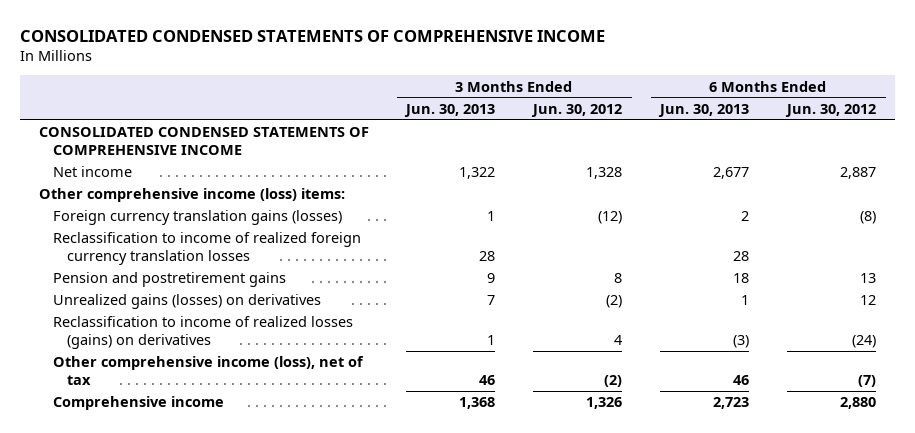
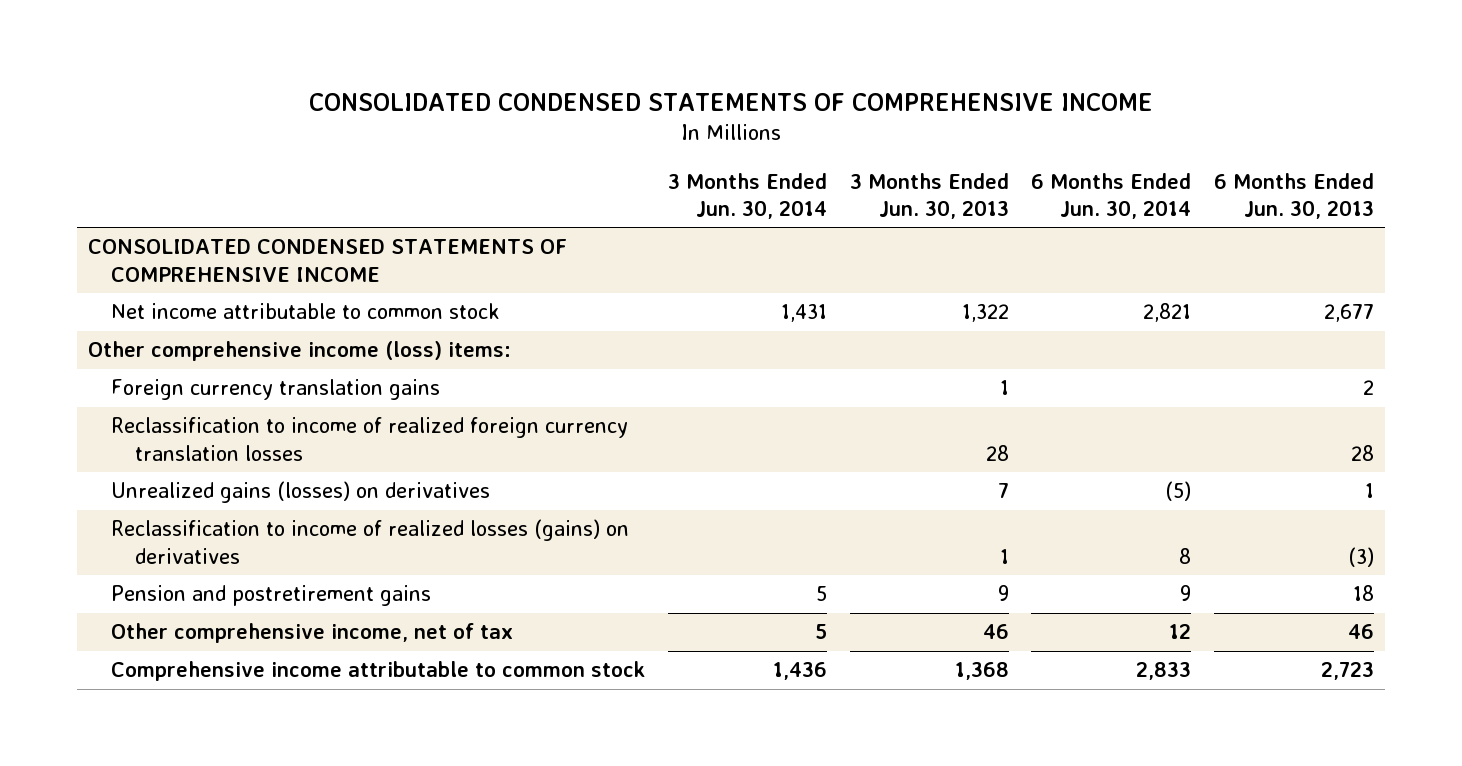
- | 3 Months Ended Jun. 30, 2013 | 3 Months Ended Jun. 30, 2012 | 6 Months Ended Jun. 30, 2013 | 6 Months Ended Jun. 30, 2012
+ | 3 Months Ended Jun. 30, 2014 | 3 Months Ended Jun. 30, 2013 | 6 Months Ended Jun. 30, 2014 | 6 Months Ended Jun. 30, 2013
- Net income | 1,322 | 1,328 | 2,677 | 2,887
+ Net income attributable to common stock | 1,431 | 1,322 | 2,821 | 2,677
- Foreign currency translation gains (losses) | 1 | (12) | 2 | (8)
+ Foreign currency translation gains | | 1 | | 2
- Other comprehensive income (loss), net of tax | 46 | (2) | 46 | (7)
- Comprehensive income | 1,368 | 1,326 | 2,723 | 2,880
moved down: Pension and postretirement gains | 5 | 9 | 9 | 18
+ Other comprehensive income, net of tax | 5 | 46 | 12 | 46
+ Comprehensive income attributable to common stock | 1,436 | 1,368 | 2,833 | 2,723

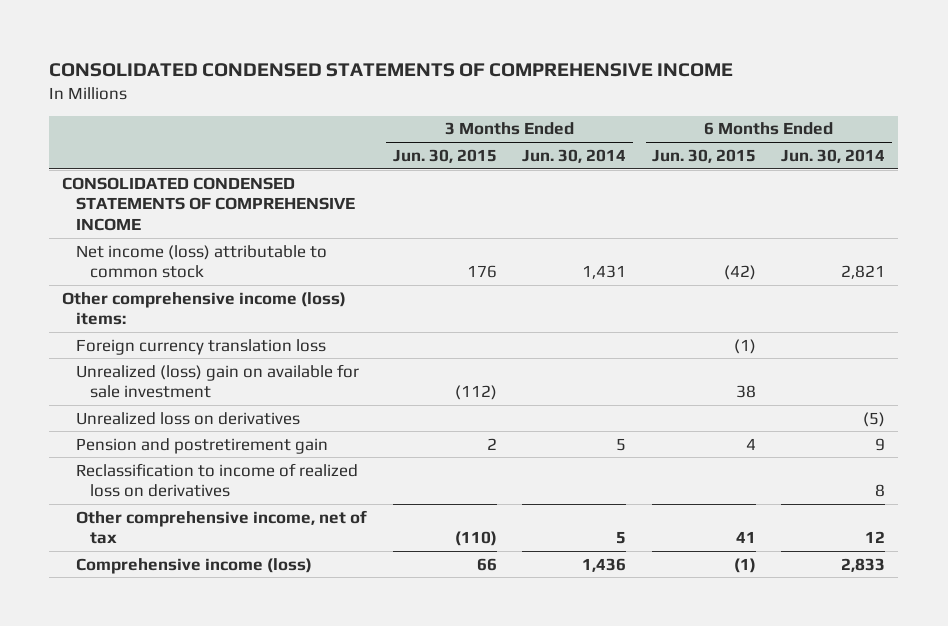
- | 3 Months Ended Jun. 30, 2014 | 3 Months Ended Jun. 30, 2013 | 6 Months Ended Jun. 30, 2014 | 6 Months Ended Jun. 30, 2013
+ | 3 Months Ended Jun. 30, 2015 | 3 Months Ended Jun. 30, 2014 | 6 Months Ended Jun. 30, 2015 | 6 Months Ended Jun. 30, 2014
- Net income attributable to common stock | 1,431 | 1,322 | 2,821 | 2,677
+ Net income (loss) attributable to common stock | 176 | 1,431 | (42) | 2,821
- Foreign currency translation gains | | 1 | | 2
- Reclassification to income of realized foreign currency translation losses | | 28 | | 28
- Unrealized gains (losses) on derivatives | | 7 | (5) | 1
- Reclassification to income of realized losses (gains) on derivatives | | 1 | 8 | (3)
- Pension and postretirement gains | 5 | 9 | 9 | 18
+ Foreign currency translation loss | | | (1) |
+ Unrealized (loss) gain on available for sale investment | (112) | | 38 |
+ Unrealized loss on derivatives | | | | (5)
+ Pension and postretirement gain | 2 | 5 | 4 | 9
+ Reclassification to income of realized loss on derivatives | | | | 8
- Comprehensive income attributable to common stock | 1,436 | 1,368 | 2,833 | 2,723
+ Comprehensive income (loss) | 66 | 1,436 | (1) | 2,833

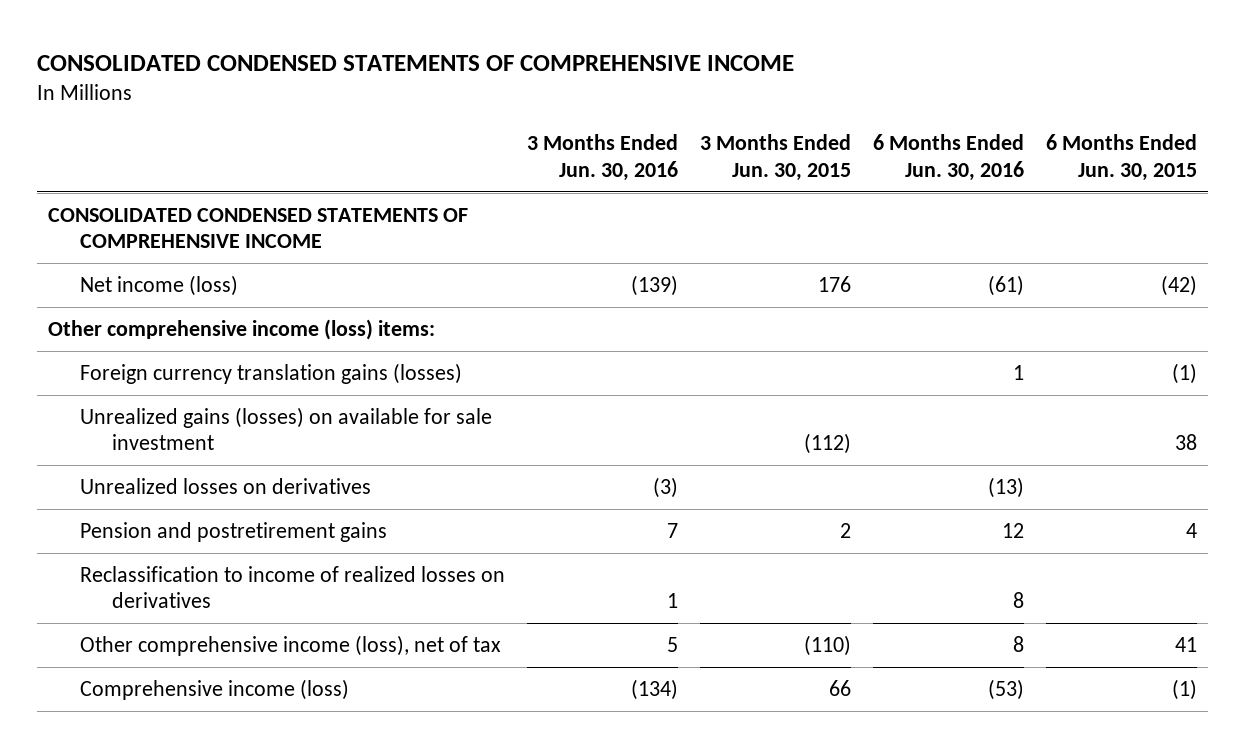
- | 3 Months Ended Jun. 30, 2015 | 3 Months Ended Jun. 30, 2014 | 6 Months Ended Jun. 30, 2015 | 6 Months Ended Jun. 30, 2014
+ | 3 Months Ended Jun. 30, 2016 | 3 Months Ended Jun. 30, 2015 | 6 Months Ended Jun. 30, 2016 | 6 Months Ended Jun. 30, 2015
- Net income (loss) attributable to common stock | 176 | 1,431 | (42) | 2,821
+ Net income (loss) | (139) | 176 | (61) | (42)
- Foreign currency translation loss | | | (1) |
- Unrealized (loss) gain on available for sale investment | (112) | | 38 |
- Unrealized loss on derivatives | | | | (5)
- Pension and postretirement gain | 2 | 5 | 4 | 9
- Reclassification to income of realized loss on derivatives | | | | 8
- Other comprehensive income, net of tax | (110) | 5 | 41 | 12
+ Foreign currency translation gains (losses) | | | 1 | (1)
+ Unrealized gains (losses) on available for sale investment | | (112) | | 38
+ Unrealized losses on derivatives | (3) | | (13) |
+ Pension and postretirement gains | 7 | 2 | 12 | 4
+ Reclassification to income of realized losses on derivatives | 1 | | 8 |
+ Other comprehensive income (loss), net of tax | 5 | (110) | 8 | 41

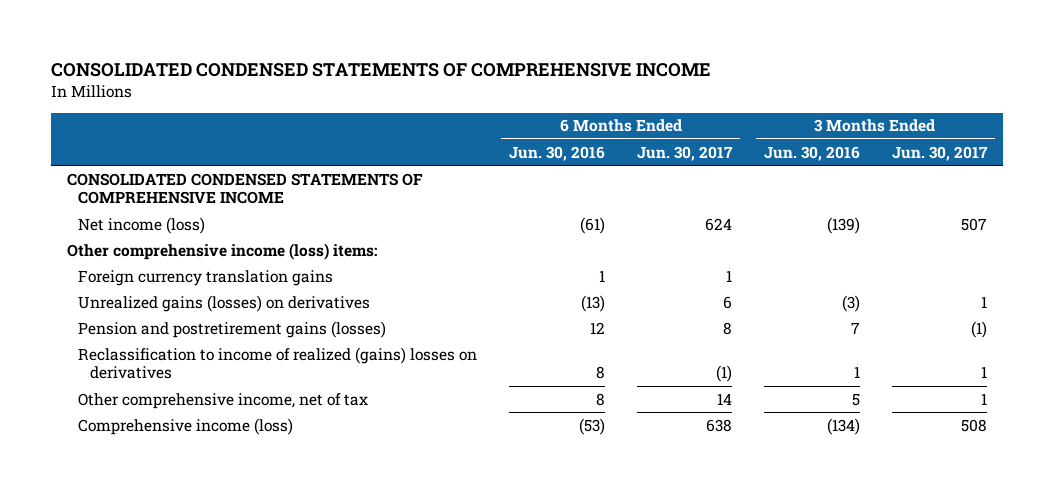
- | 3 Months Ended Jun. 30, 2016 | 3 Months Ended Jun. 30, 2015 | 6 Months Ended Jun. 30, 2016 | 6 Months Ended Jun. 30, 2015
+ | 6 Months Ended Jun. 30, 2016 | 6 Months Ended Jun. 30, 2017 | 3 Months Ended Jun. 30, 2016 | 3 Months Ended Jun. 30, 2017
- Foreign currency translation gains (losses) | | | 1 | (1)
- Unrealized gains (losses) on available for sale investment | | (112) | | 38
- Unrealized losses on derivatives | (3) | | (13) |
- Pension and postretirement gains | 7 | 2 | 12 | 4
- Reclassification to income of realized losses on derivatives | 1 | | 8 |
- Other comprehensive income (loss), net of tax | 5 | (110) | 8 | 41
+ Foreign currency translation gains | 1 | 1 | |
+ Unrealized gains (losses) on derivatives | (13) | 6 | (3) | 1
+ Pension and postretirement gains (losses) | 12 | 8 | 7 | (1)
+ Reclassification to income of realized (gains) losses on derivatives | 8 | (1) | 1 | 1
+ Other comprehensive income, net of tax | 8 | 14 | 5 | 1

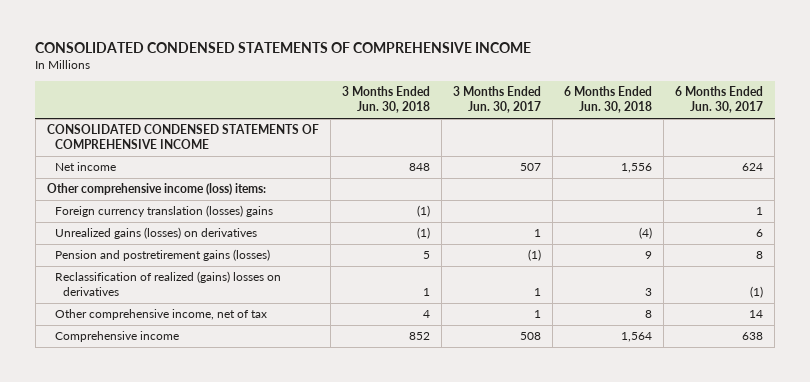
- | 6 Months Ended Jun. 30, 2016 | 6 Months Ended Jun. 30, 2017 | 3 Months Ended Jun. 30, 2016 | 3 Months Ended Jun. 30, 2017
+ | 3 Months Ended Jun. 30, 2018 | 3 Months Ended Jun. 30, 2017 | 6 Months Ended Jun. 30, 2018 | 6 Months Ended Jun. 30, 2017
- Net income (loss) | (61) | 624 | (139) | 507
+ Net income | 848 | 507 | 1,556 | 624
- Foreign currency translation gains | 1 | 1 | |
+ Foreign currency translation (losses) gains | (1) | | | 1
- Reclassification to income of realized (gains) losses on derivatives | 8 | (1) | 1 | 1
+ Reclassification of realized (gains) losses on derivatives | 1 | 1 | 3 | (1)
- Comprehensive income (loss) | (53) | 638 | (134) | 508
+ Comprehensive income | 852 | 508 | 1,564 | 638

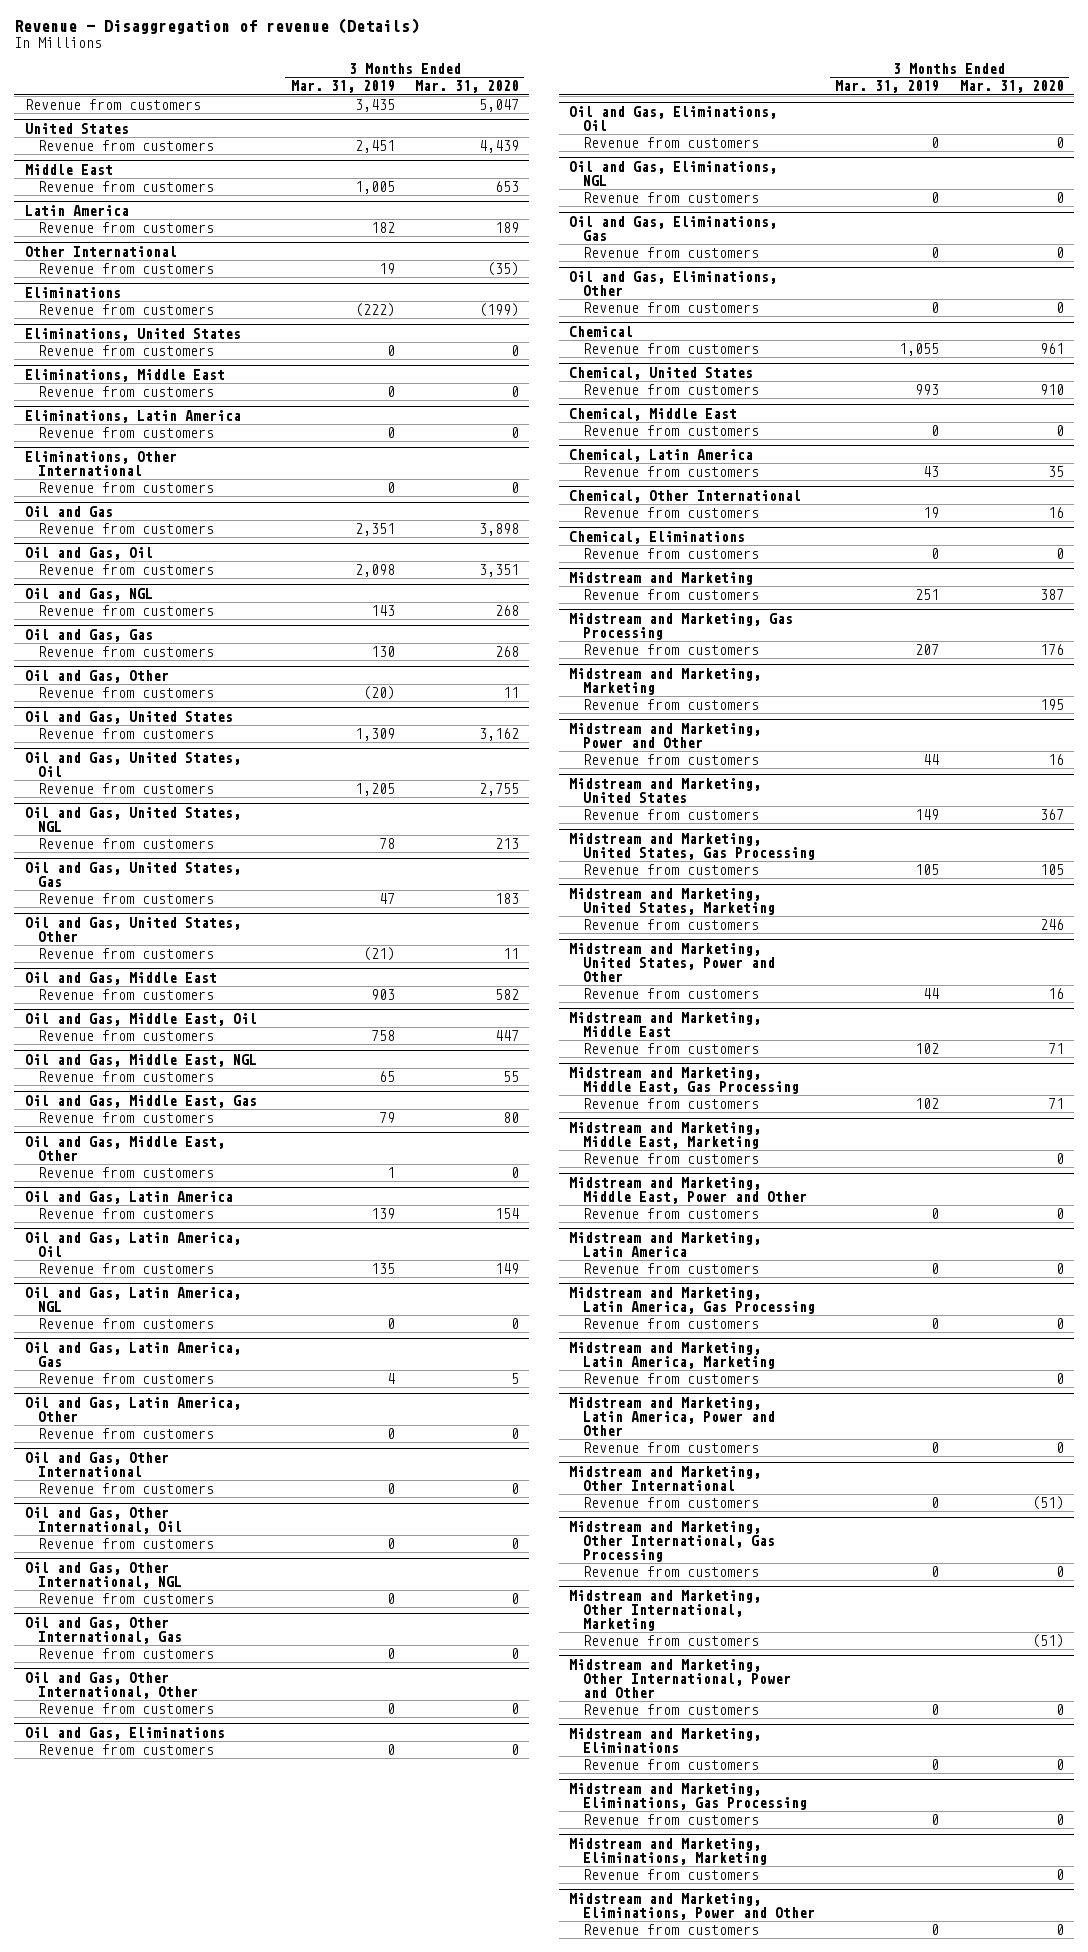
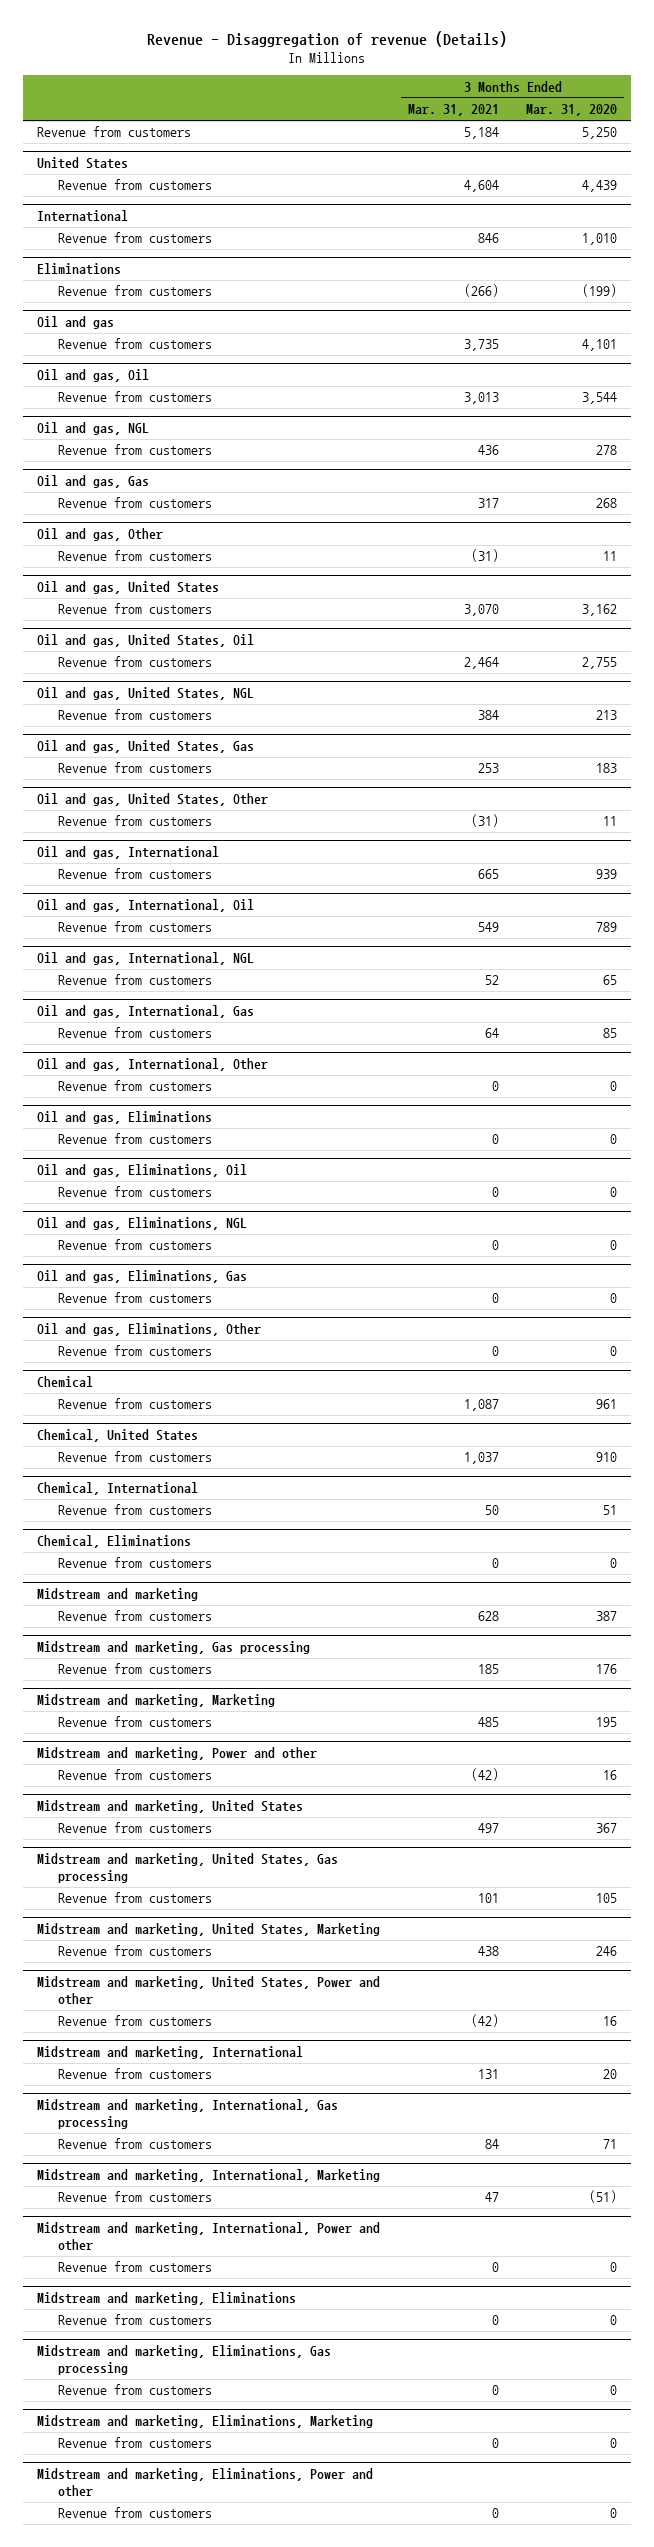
- | 3 Months Ended Mar. 31, 2019 | 3 Months Ended Mar. 31, 2020
+ | 3 Months Ended Mar. 31, 2021 | 3 Months Ended Mar. 31, 2020
- Revenue from customers | 3,435 | 5,047
+ Revenue from customers | 5,184 | 5,250
- Middle East
- Revenue from customers | 1,005 | 653
- Latin America
- Revenue from customers | 182 | 189
- Other International
- Revenue from customers | 19 | (35)
+ International
+ Revenue from customers | 846 | 1,010
- Eliminations, United States
- Revenue from customers | 0 | 0
- Eliminations, Middle East
- Revenue from customers | 0 | 0
- Eliminations, Latin America
- Revenue from customers | 0 | 0
- Eliminations, Other International
- Revenue from customers | 0 | 0
- Oil and Gas
- Revenue from customers | 2,351 | 3,898
- Oil and Gas, Oil
- Revenue from customers | 2,098 | 3,351
- Oil and Gas, NGL
- Revenue from customers | 143 | 268
- Oil and Gas, Gas
+ Oil and gas
+ Revenue from customers | 3,735 | 4,101
+ Oil and gas, Oil
+ Revenue from customers | 3,013 | 3,544
+ Oil and gas, NGL
+ Revenue from customers | 436 | 278
+ Oil and gas, Gas
- Oil and Gas, Other
+ Oil and gas, Other
- Oil and Gas, United States
+ Oil and gas, United States
- Oil and Gas, United States, Oil
+ Oil and gas, United States, Oil
- Oil and Gas, United States, NGL
+ Oil and gas, United States, NGL
- Oil and Gas, United States, Gas
+ Oil and gas, United States, Gas
- Oil and Gas, United States, Other
+ Oil and gas, United States, Other
- Oil and Gas, Middle East
- Revenue from customers | 903 | 582
- Oil and Gas, Middle East, Oil
- Revenue from customers | 758 | 447
- Oil and Gas, Middle East, NGL
- Revenue from customers | 65 | 55
- Oil and Gas, Middle East, Gas
- Revenue from customers | 79 | 80
- Oil and Gas, Middle East, Other
- Revenue from customers | 1 | 0
- Oil and Gas, Latin America
- Revenue from customers | 139 | 154
- Oil and Gas, Latin America, Oil
- Revenue from customers | 135 | 149
- Oil and Gas, Latin America, NGL
- Revenue from customers | 0 | 0
- Oil and Gas, Latin America, Gas
- Revenue from customers | 4 | 5
- Oil and Gas, Latin America, Other
- Revenue from customers | 0 | 0
- Oil and Gas, Other International
- Revenue from customers | 0 | 0
- Oil and Gas, Other International, Oil
- Revenue from customers | 0 | 0
- Oil and Gas, Other International, NGL
- Revenue from customers | 0 | 0
- Oil and Gas, Other International, Gas
- Revenue from customers | 0 | 0
- Oil and Gas, Other International, Other
+ Oil and gas, International
+ Revenue from customers | 665 | 939
+ Oil and gas, International, Oil
+ Revenue from customers | 549 | 789
+ Oil and gas, International, NGL
+ Revenue from customers | 52 | 65
+ Oil and gas, International, Gas
+ Revenue from customers | 64 | 85
+ Oil and gas, International, Other
- Oil and Gas, Eliminations
+ Oil and gas, Eliminations
- Oil and Gas, Eliminations, Oil
+ Oil and gas, Eliminations, Oil
- Oil and Gas, Eliminations, NGL
+ Oil and gas, Eliminations, NGL
- Oil and Gas, Eliminations, Gas
+ Oil and gas, Eliminations, Gas
- Oil and Gas, Eliminations, Other
+ Oil and gas, Eliminations, Other
- Chemical, Middle East
- Revenue from customers | 0 | 0
- Chemical, Latin America
- Revenue from customers | 43 | 35
- Chemical, Other International
- Revenue from customers | 19 | 16
+ Chemical, International
+ Revenue from customers | 50 | 51
- Midstream and Marketing
+ Midstream and marketing
- Midstream and Marketing, Gas Processing
+ Midstream and marketing, Gas processing
- Midstream and Marketing, Marketing
+ Midstream and marketing, Marketing
- Midstream and Marketing, Power and Other
+ Midstream and marketing, Power and other
- Midstream and Marketing, United States
+ Midstream and marketing, United States
- Midstream and Marketing, United States, Gas Processing
+ Midstream and marketing, United States, Gas processing
- Midstream and Marketing, United States, Marketing
+ Midstream and marketing, United States, Marketing
- Midstream and Marketing, United States, Power and Other
+ Midstream and marketing, United States, Power and other
- Midstream and Marketing, Middle East
- Revenue from customers | 102 | 71
- Midstream and Marketing, Middle East, Gas Processing
+ Midstream and marketing, International
+ Revenue from customers | 131 | 20
+ Midstream and marketing, International, Gas processing
- Midstream and Marketing, Middle East, Marketing
- Revenue from customers | | 0
- Midstream and Marketing, Middle East, Power and Other
- Revenue from customers | 0 | 0
- Midstream and Marketing, Latin America
- Revenue from customers | 0 | 0
- Midstream and Marketing, Latin America, Gas Processing
- Revenue from customers | 0 | 0
- Midstream and Marketing, Latin America, Marketing
- Revenue from customers | | 0
- Midstream and Marketing, Latin America, Power and Other
- Revenue from customers | 0 | 0
- Midstream and Marketing, Other International
- Revenue from customers | 0 | (51)
- Midstream and Marketing, Other International, Gas Processing
- Revenue from customers | 0 | 0
- Midstream and Marketing, Other International, Marketing
+ Midstream and marketing, International, Marketing
- Midstream and Marketing, Other International, Power and Other
+ Midstream and marketing, International, Power and other
- Midstream and Marketing, Eliminations
+ Midstream and marketing, Eliminations
- Midstream and Marketing, Eliminations, Gas Processing
+ Midstream and marketing, Eliminations, Gas processing
- Midstream and Marketing, Eliminations, Marketing
+ Midstream and marketing, Eliminations, Marketing
- Midstream and Marketing, Eliminations, Power and Other
+ Midstream and marketing, Eliminations, Power and other

